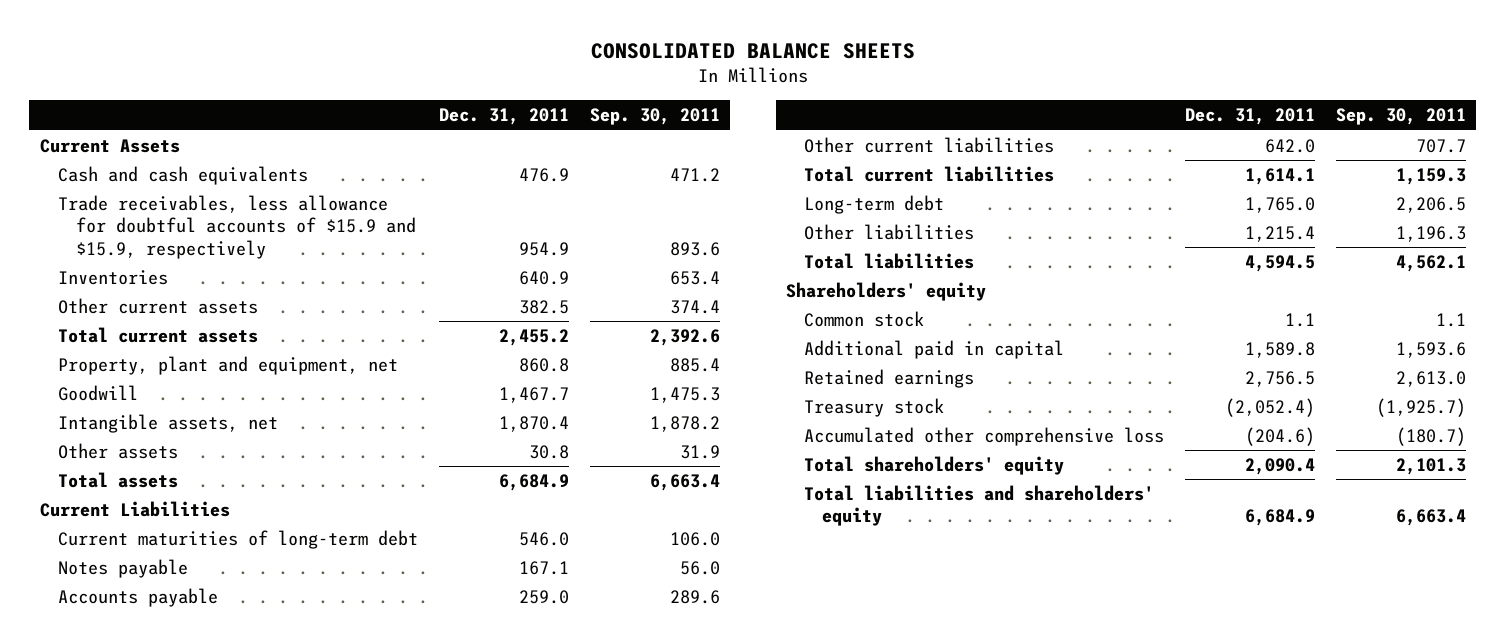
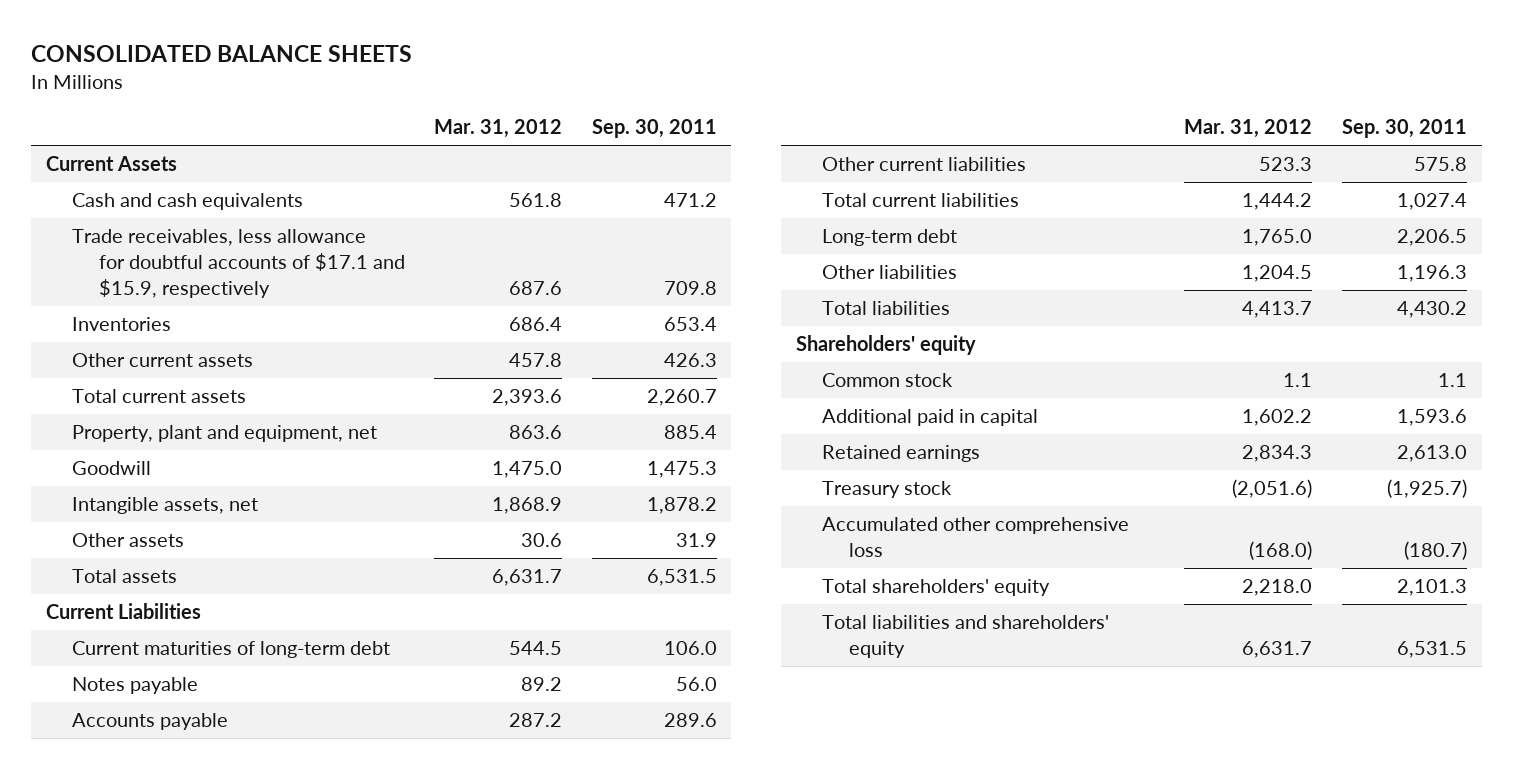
- | Dec. 31, 2011 | Sep. 30, 2011
+ | Mar. 31, 2012 | Sep. 30, 2011
- Trade receivables, less allowance for doubtful accounts of $15.9 and $15.9, respectively | 954.9 | 893.6
+ Trade receivables, less allowance for doubtful accounts of $17.1 and $15.9, respectively | 687.6 | 709.8
- Other current assets | 382.5 | 374.4
- Total current assets | 2,455.2 | 2,392.6
+ Other current assets | 457.8 | 426.3
+ Total current assets | 2,393.6 | 2,260.7
- Total assets | 6,684.9 | 6,663.4
+ Total assets | 6,631.7 | 6,531.5
- Other current liabilities | 642.0 | 707.7
- Total current liabilities | 1,614.1 | 1,159.3
+ Other current liabilities | 523.3 | 575.8
+ Total current liabilities | 1,444.2 | 1,027.4
- Total liabilities | 4,594.5 | 4,562.1
+ Total liabilities | 4,413.7 | 4,430.2
- Total liabilities and shareholders' equity | 6,684.9 | 6,663.4
+ Total liabilities and shareholders' equity | 6,631.7 | 6,531.5

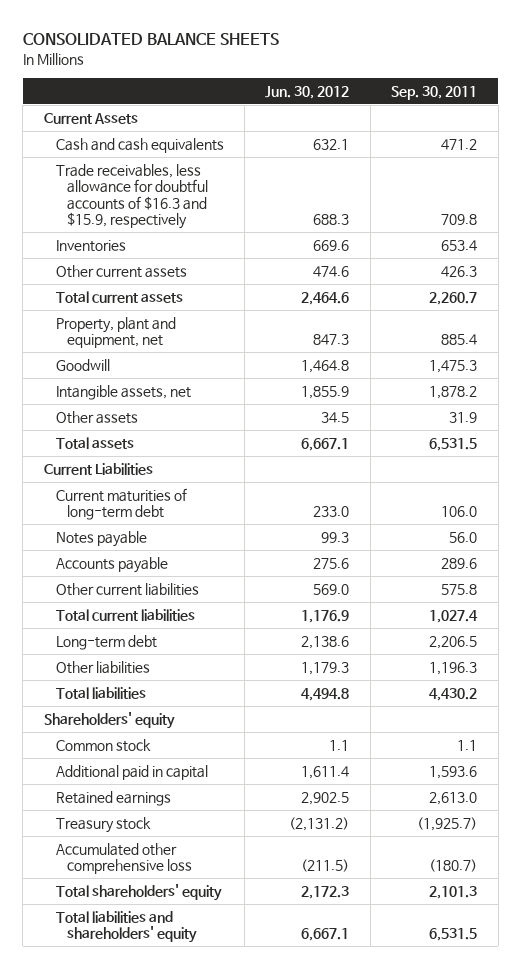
- | Mar. 31, 2012 | Sep. 30, 2011
+ | Jun. 30, 2012 | Sep. 30, 2011
- Trade receivables, less allowance for doubtful accounts of $17.1 and $15.9, respectively | 687.6 | 709.8
+ Trade receivables, less allowance for doubtful accounts of $16.3 and $15.9, respectively | 688.3 | 709.8

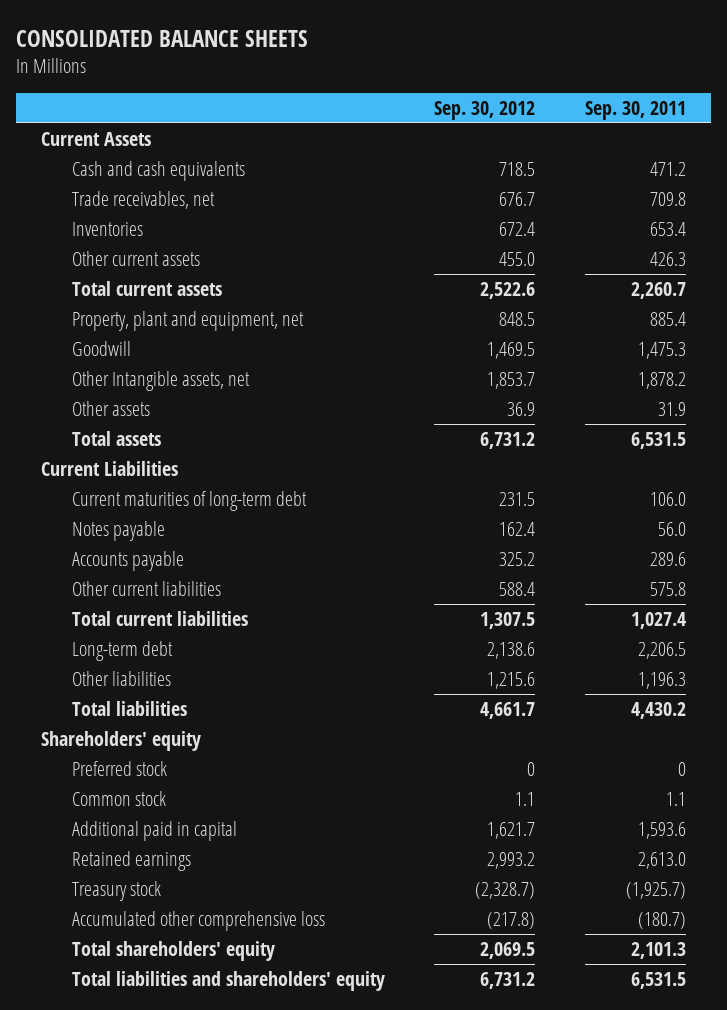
- | Jun. 30, 2012 | Sep. 30, 2011
+ | Sep. 30, 2012 | Sep. 30, 2011
- Trade receivables, less allowance for doubtful accounts of $16.3 and $15.9, respectively | 688.3 | 709.8
+ Trade receivables, net | 676.7 | 709.8
- Intangible assets, net | 1,855.9 | 1,878.2
+ Other Intangible assets, net | 1,853.7 | 1,878.2
+ Preferred stock | 0 | 0

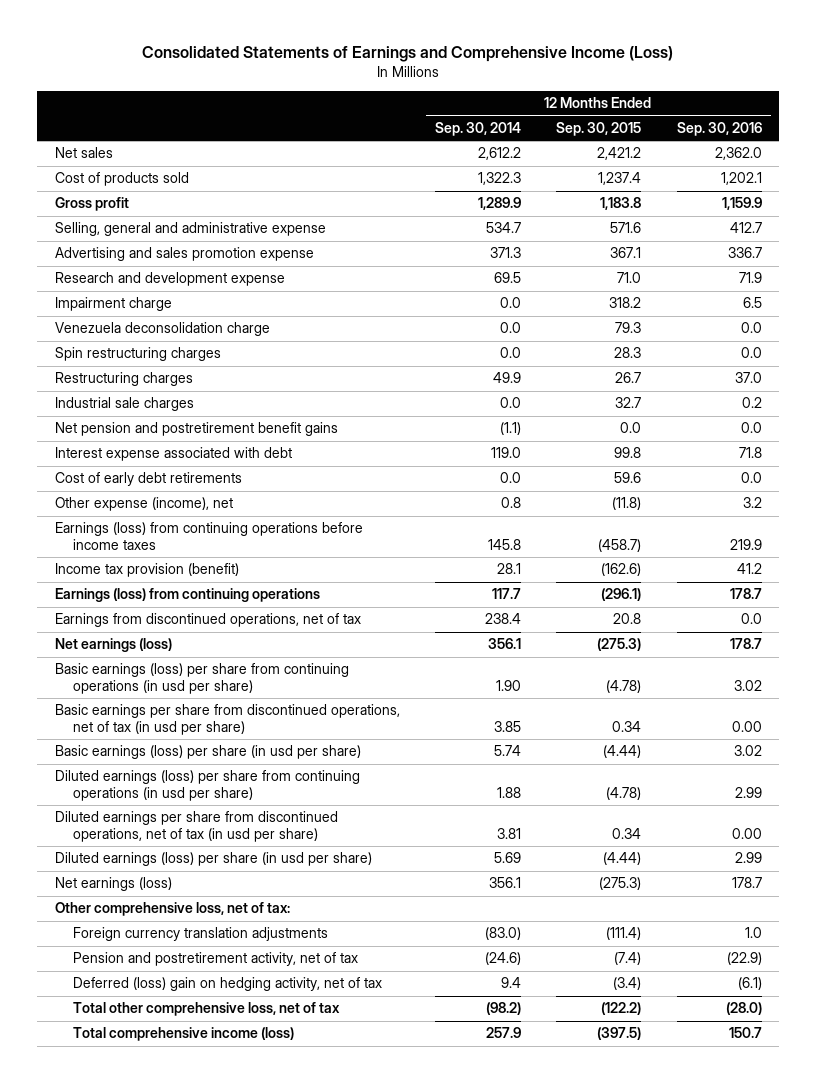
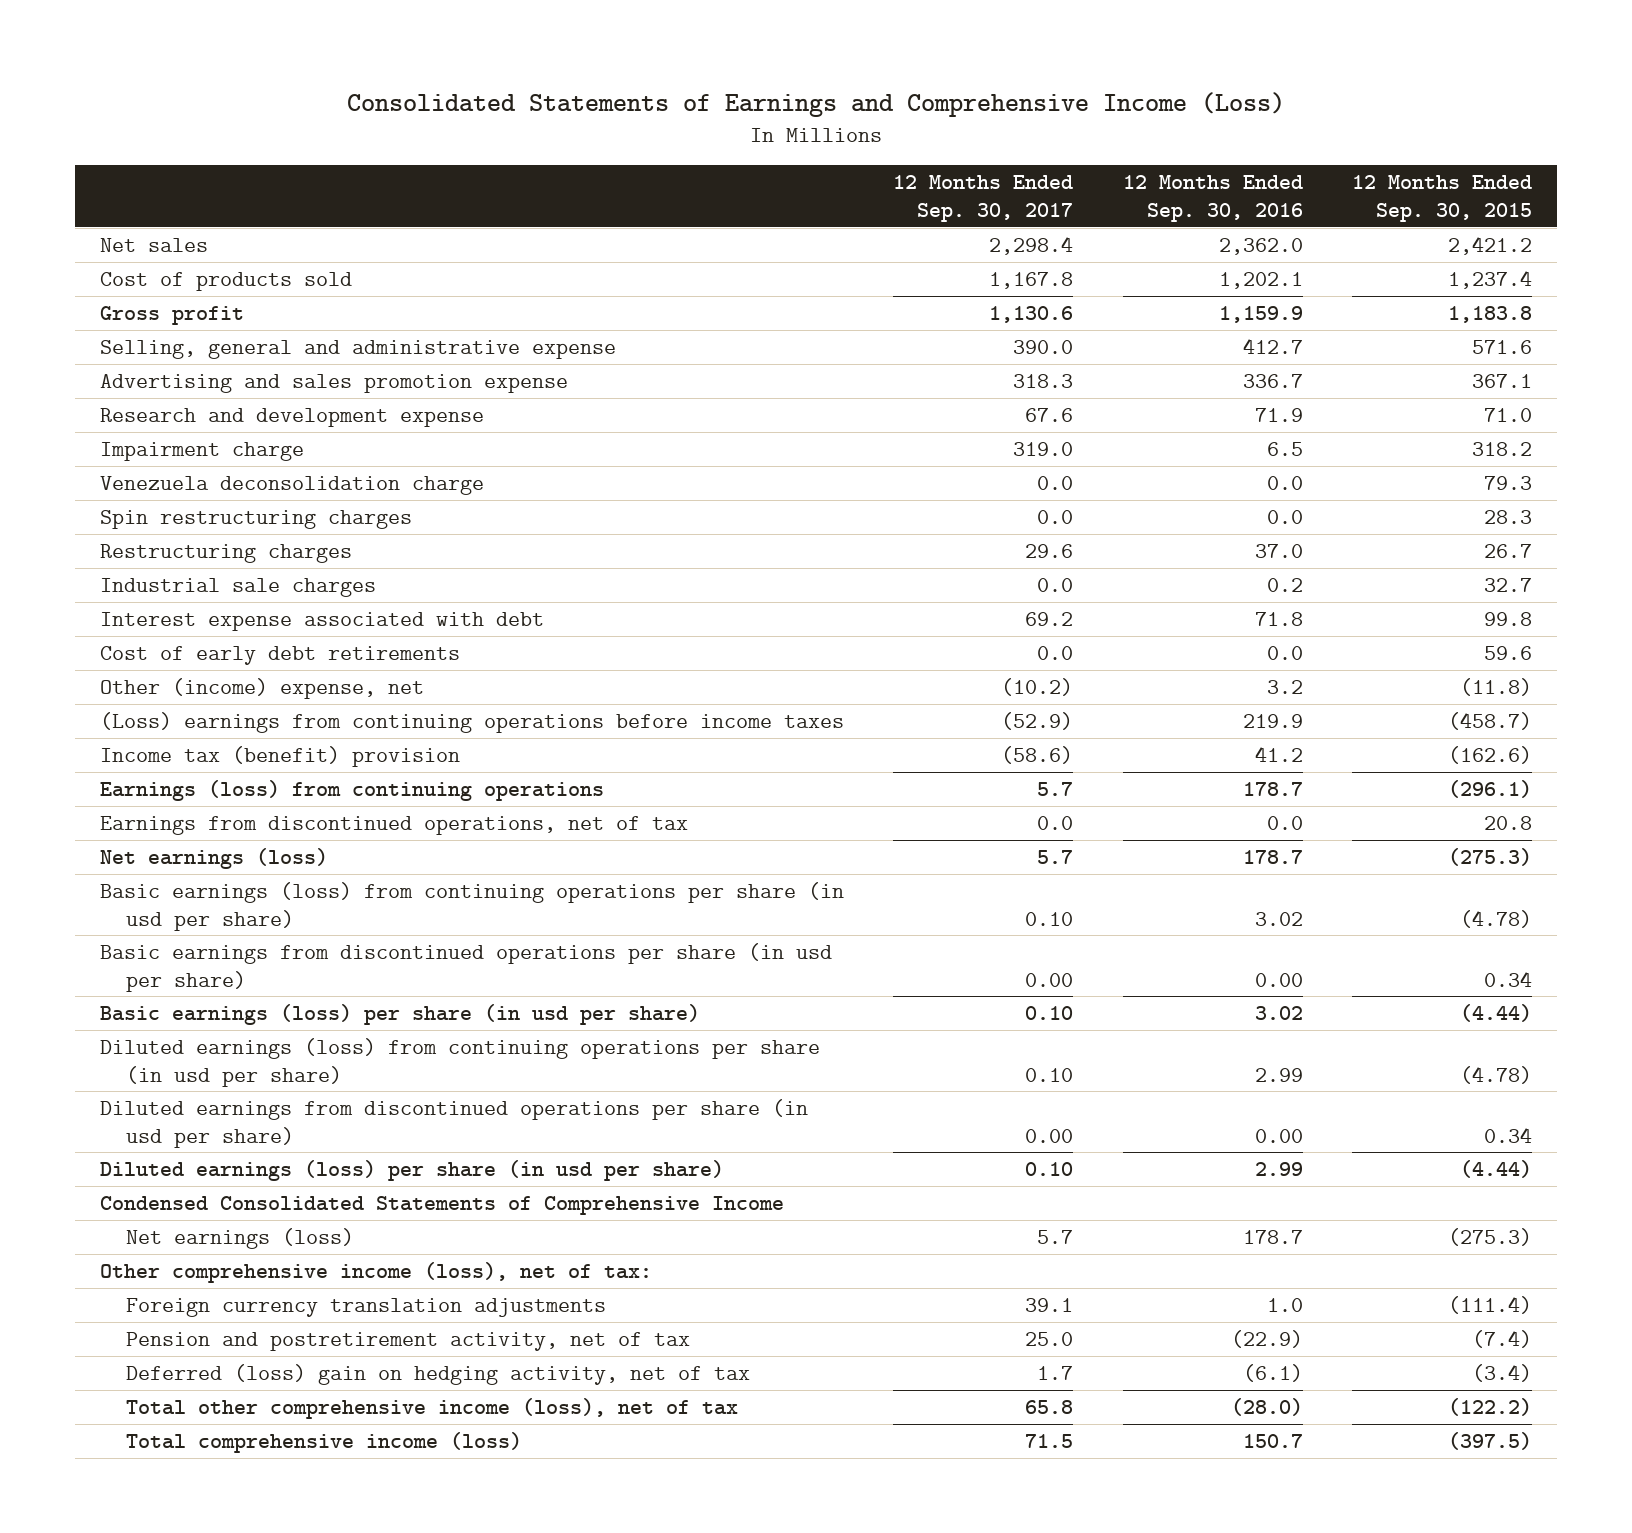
- | 12 Months Ended Sep. 30, 2014 | 12 Months Ended Sep. 30, 2015 | 12 Months Ended Sep. 30, 2016
+ | 12 Months Ended Sep. 30, 2017 | 12 Months Ended Sep. 30, 2016 | 12 Months Ended Sep. 30, 2015
- Net pension and postretirement benefit gains | (1.1) | 0.0 | 0.0
- Other expense (income), net | 0.8 | (11.8) | 3.2
- Earnings (loss) from continuing operations before income taxes | 145.8 | (458.7) | 219.9
- Income tax provision (benefit) | 28.1 | (162.6) | 41.2
+ Other (income) expense, net | (10.2) | 3.2 | (11.8)
+ (Loss) earnings from continuing operations before income taxes | (52.9) | 219.9 | (458.7)
+ Income tax (benefit) provision | (58.6) | 41.2 | (162.6)
- Basic earnings (loss) per share from continuing operations (in usd per share) | 1.90 | (4.78) | 3.02
- Basic earnings per share from discontinued operations, net of tax (in usd per share) | 3.85 | 0.34 | 0.00
+ Basic earnings (loss) from continuing operations per share (in usd per share) | 0.10 | 3.02 | (4.78)
+ Basic earnings from discontinued operations per share (in usd per share) | 0.00 | 0.00 | 0.34
- Diluted earnings (loss) per share from continuing operations (in usd per share) | 1.88 | (4.78) | 2.99
- Diluted earnings per share from discontinued operations, net of tax (in usd per share) | 3.81 | 0.34 | 0.00
+ Diluted earnings (loss) from continuing operations per share (in usd per share) | 0.10 | 2.99 | (4.78)
+ Diluted earnings from discontinued operations per share (in usd per share) | 0.00 | 0.00 | 0.34
+ Condensed Consolidated Statements of Comprehensive Income
- Other comprehensive loss, net of tax:
+ Other comprehensive income (loss), net of tax:
- Total other comprehensive loss, net of tax | (98.2) | (122.2) | (28.0)
+ Total other comprehensive income (loss), net of tax | 65.8 | (28.0) | (122.2)

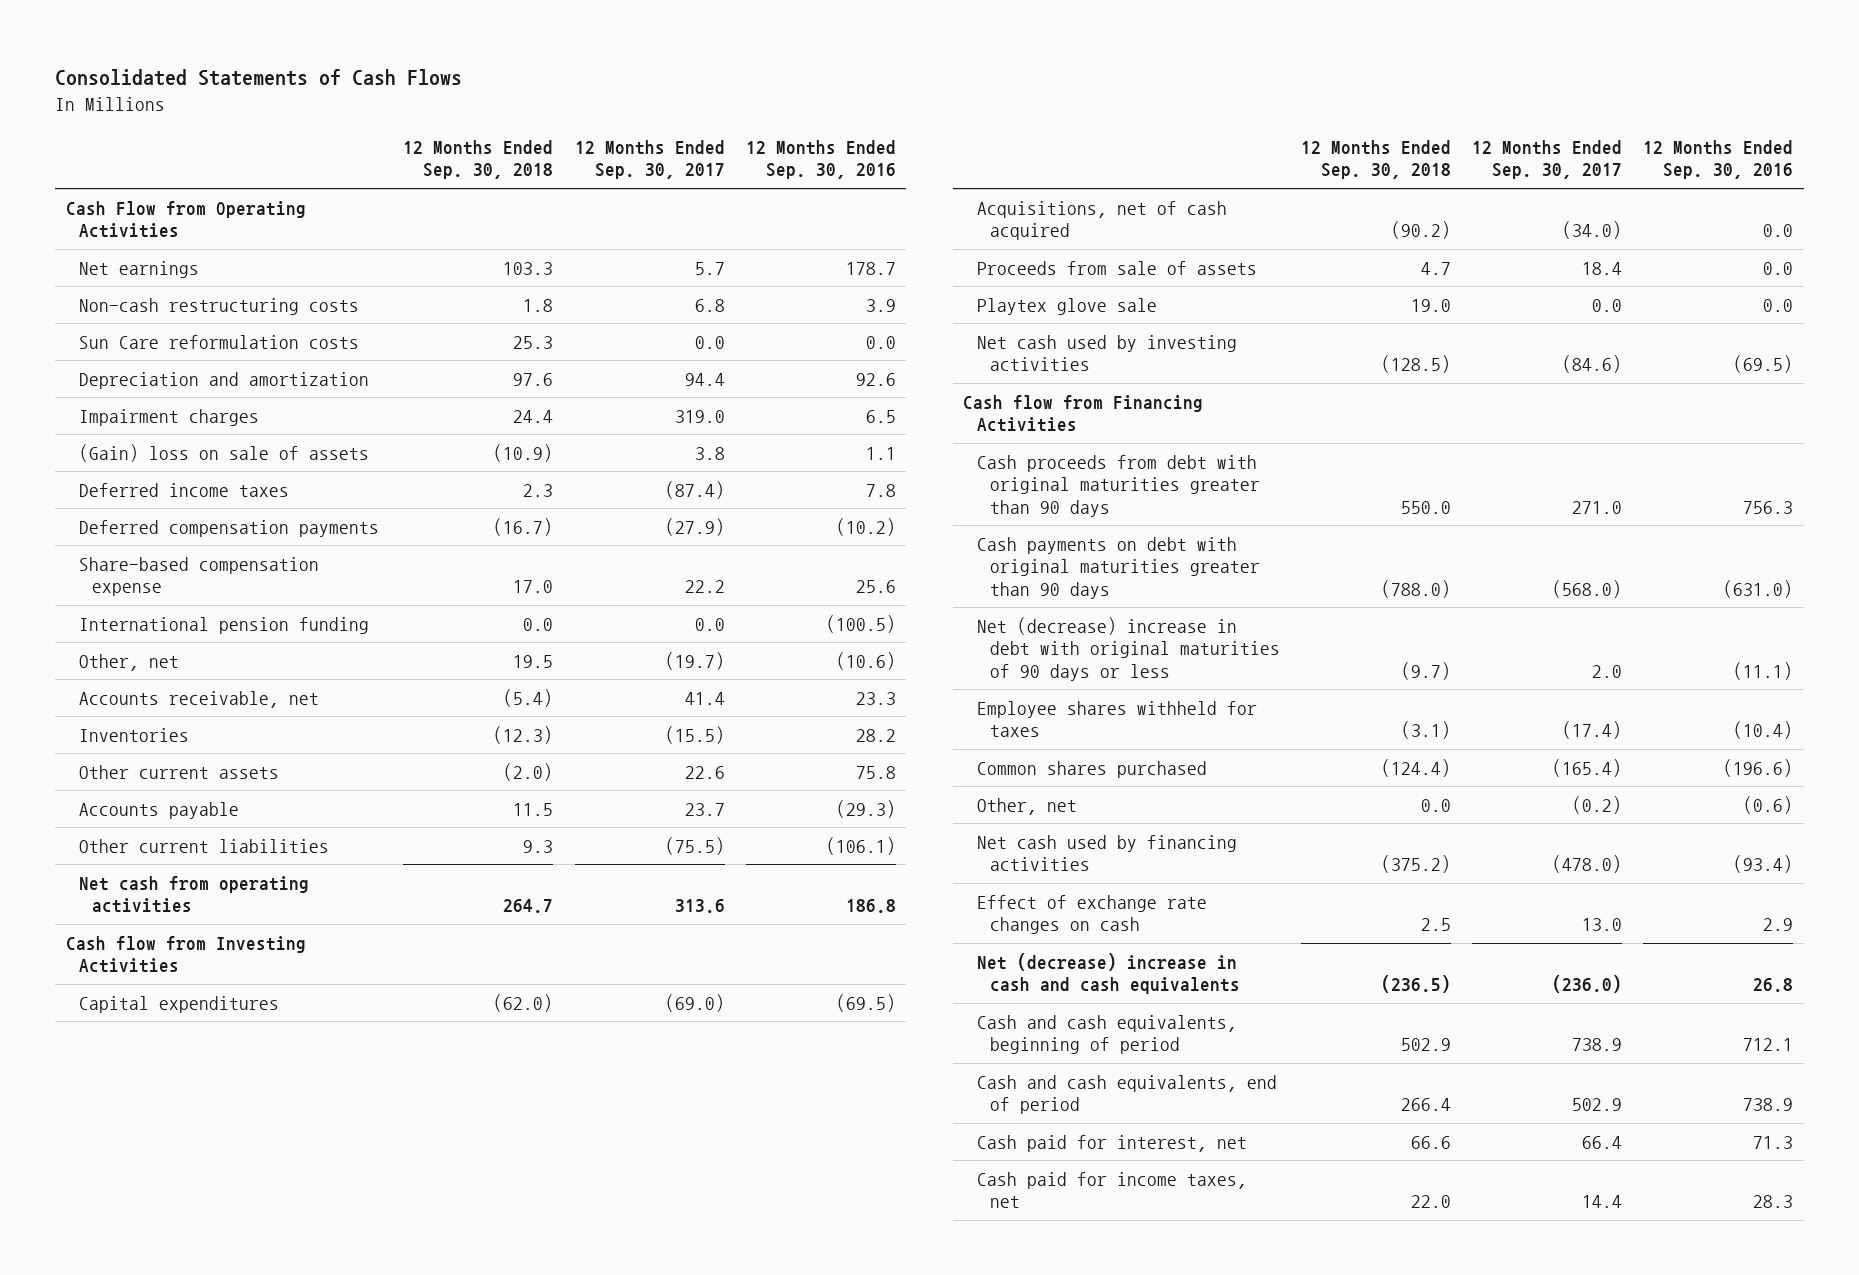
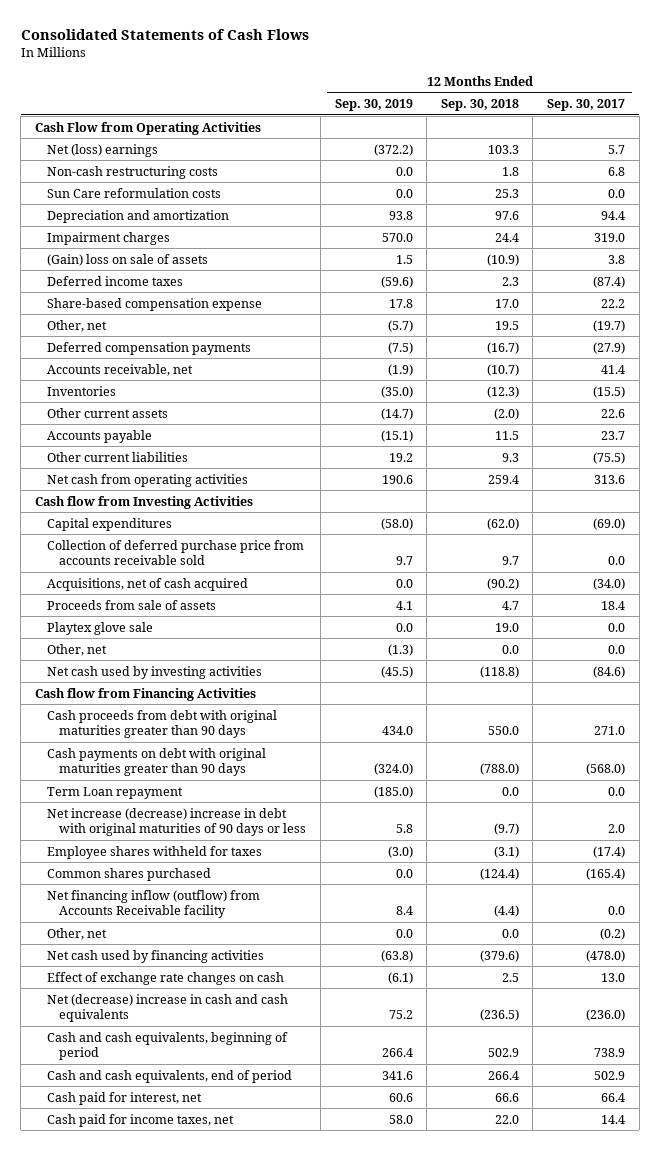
- | 12 Months Ended Sep. 30, 2018 | 12 Months Ended Sep. 30, 2017 | 12 Months Ended Sep. 30, 2016
+ | 12 Months Ended Sep. 30, 2019 | 12 Months Ended Sep. 30, 2018 | 12 Months Ended Sep. 30, 2017
- Net earnings | 103.3 | 5.7 | 178.7
+ Net (loss) earnings | (372.2) | 103.3 | 5.7
- International pension funding | 0.0 | 0.0 | (100.5)
- Accounts receivable, net | (5.4) | 41.4 | 23.3
moved down: Deferred compensation payments | (7.5) | (16.7) | (27.9)
+ Accounts receivable, net | (1.9) | (10.7) | 41.4
- Net cash from operating activities | 264.7 | 313.6 | 186.8
+ Net cash from operating activities | 190.6 | 259.4 | 313.6
+ Collection of deferred purchase price from accounts receivable sold | 9.7 | 9.7 | 0.0
- Net cash used by investing activities | (128.5) | (84.6) | (69.5)
+ Other, net | (1.3) | 0.0 | 0.0
+ Net cash used by investing activities | (45.5) | (118.8) | (84.6)
- Net (decrease) increase in debt with original maturities of 90 days or less | (9.7) | 2.0 | (11.1)
+ Term Loan repayment | (185.0) | 0.0 | 0.0
+ Net increase (decrease) increase in debt with original maturities of 90 days or less | 5.8 | (9.7) | 2.0
+ Net financing inflow (outflow) from Accounts Receivable facility | 8.4 | (4.4) | 0.0
- Net cash used by financing activities | (375.2) | (478.0) | (93.4)
+ Net cash used by financing activities | (63.8) | (379.6) | (478.0)

